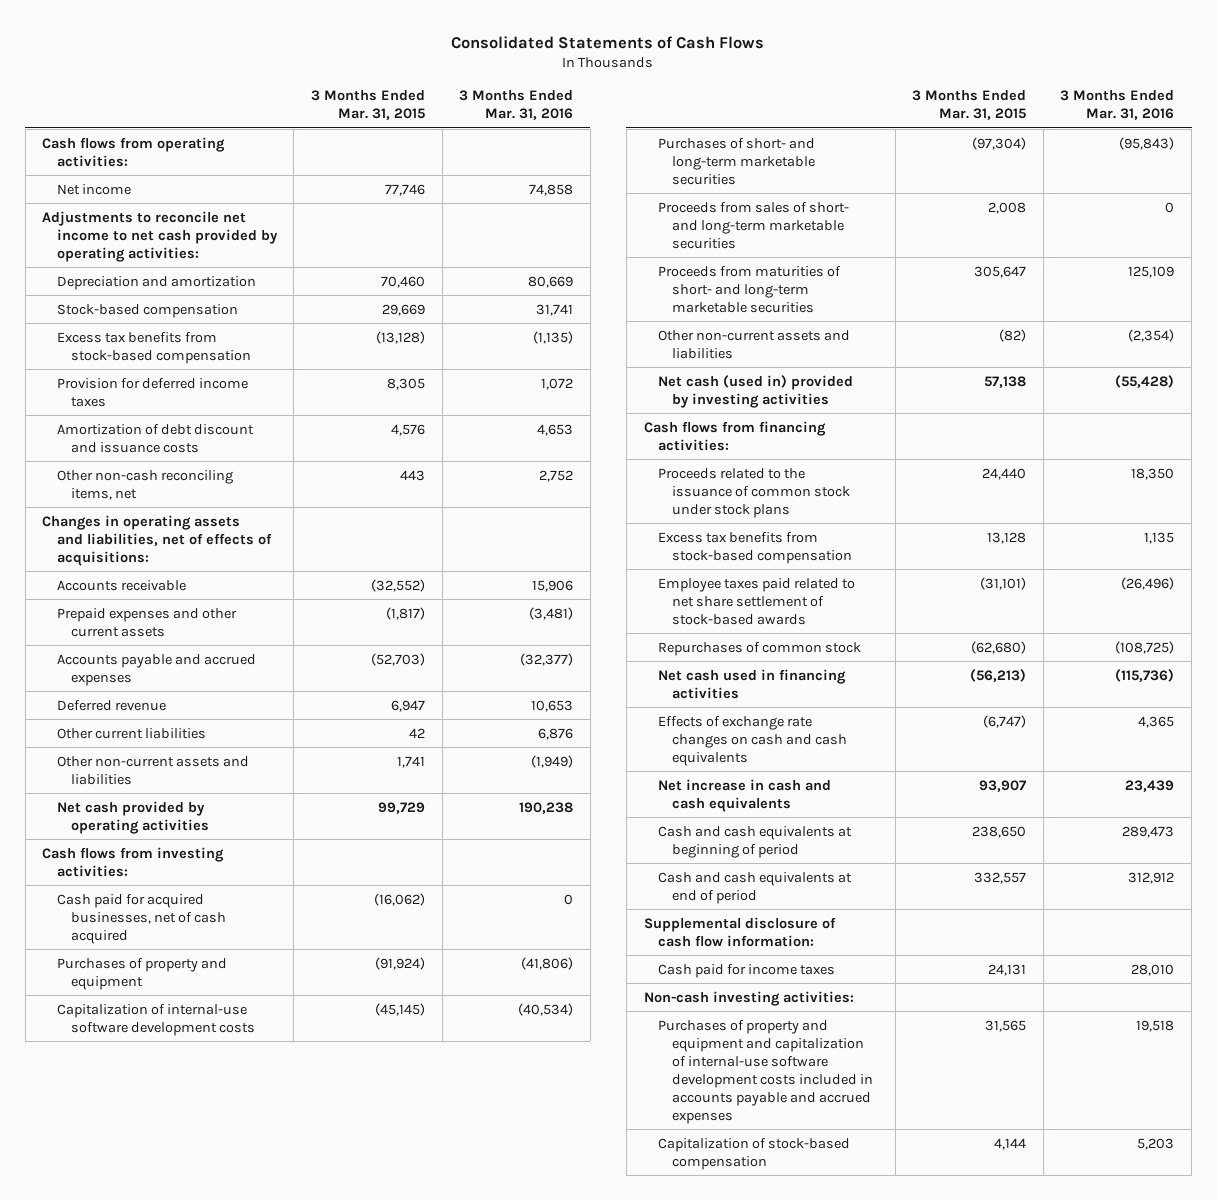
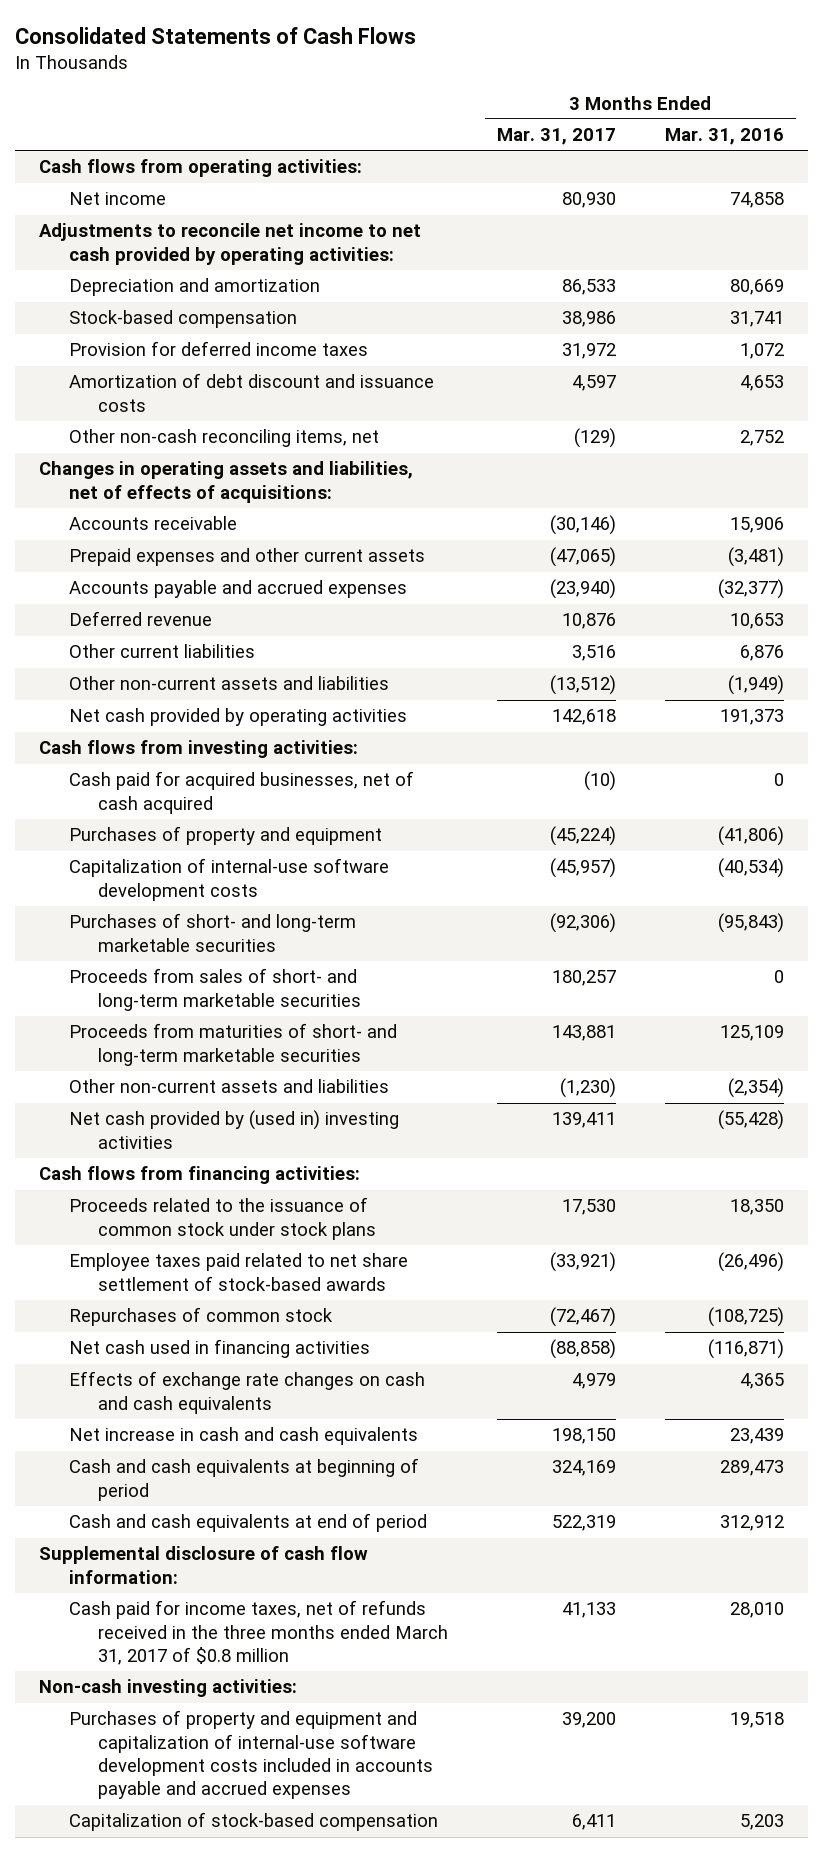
- | 3 Months Ended Mar. 31, 2015 | 3 Months Ended Mar. 31, 2016
+ | 3 Months Ended Mar. 31, 2017 | 3 Months Ended Mar. 31, 2016
- Excess tax benefits from stock-based compensation | (13,128) | (1,135)
- Net cash provided by operating activities | 99,729 | 190,238
+ Net cash provided by operating activities | 142,618 | 191,373
- Net cash (used in) provided by investing activities | 57,138 | (55,428)
+ Net cash provided by (used in) investing activities | 139,411 | (55,428)
- Excess tax benefits from stock-based compensation | 13,128 | 1,135
- Net cash used in financing activities | (56,213) | (115,736)
+ Net cash used in financing activities | (88,858) | (116,871)
- Cash paid for income taxes | 24,131 | 28,010
+ Cash paid for income taxes, net of refunds received in the three months ended March 31, 2017 of $0.8 million | 41,133 | 28,010

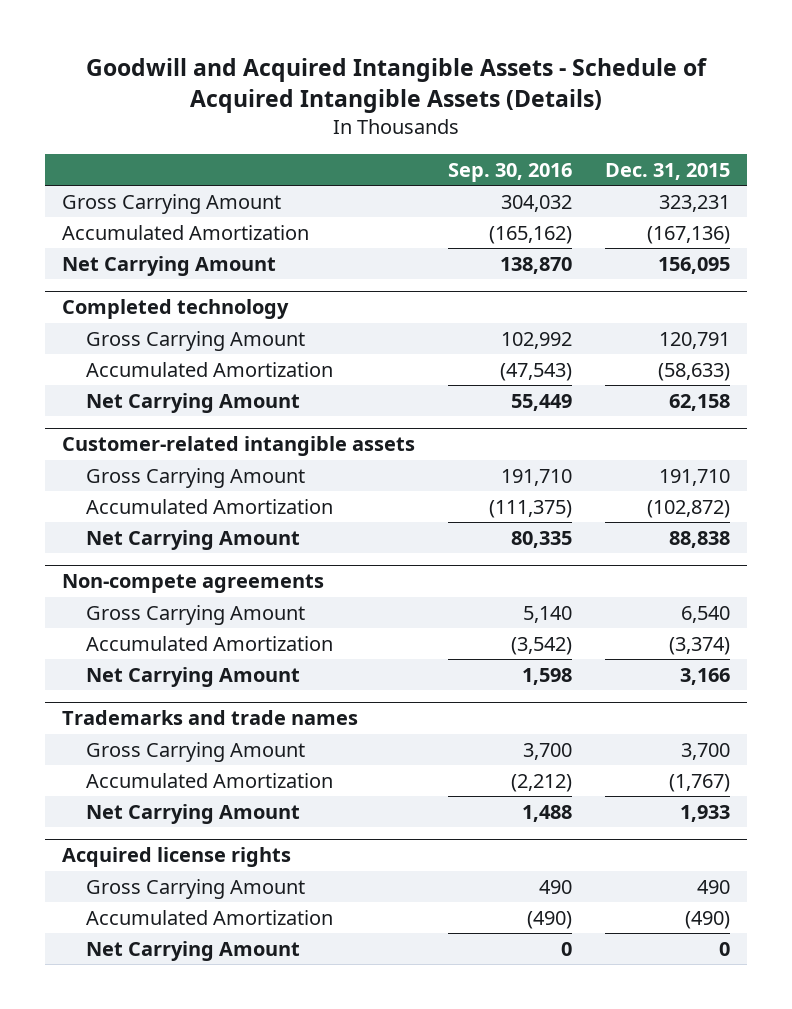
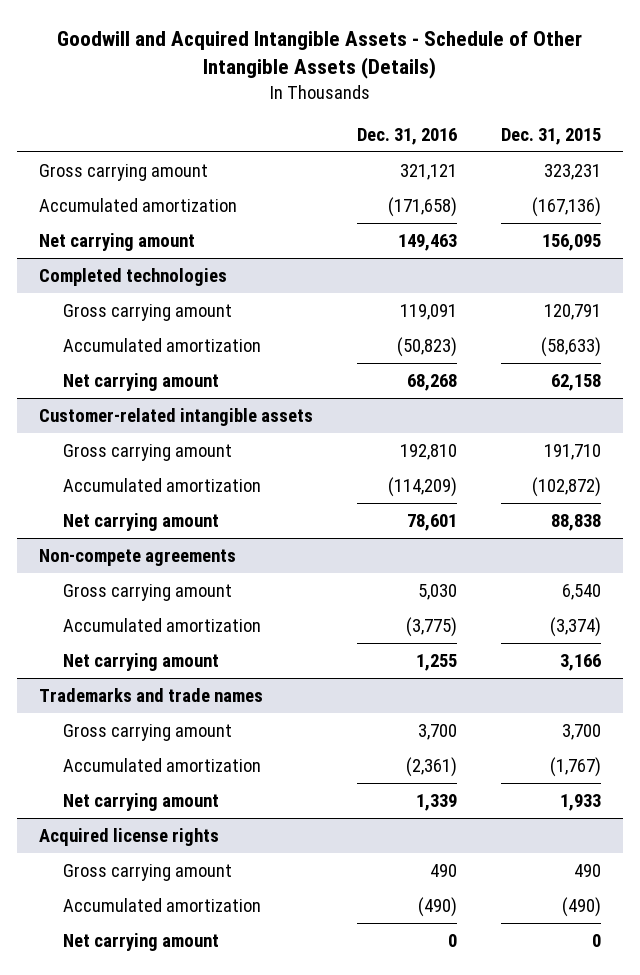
- Goodwill and Acquired Intangible Assets - Schedule of Acquired Intangible Assets (Details)
+ Goodwill and Acquired Intangible Assets - Schedule of Other Intangible Assets (Details)
- | Sep. 30, 2016 | Dec. 31, 2015
+ | Dec. 31, 2016 | Dec. 31, 2015
- Gross Carrying Amount | 304,032 | 323,231
- Accumulated Amortization | (165,162) | (167,136)
- Net Carrying Amount | 138,870 | 156,095
- Completed technology
- Gross Carrying Amount | 102,992 | 120,791
- Accumulated Amortization | (47,543) | (58,633)
- Net Carrying Amount | 55,449 | 62,158
+ Gross carrying amount | 321,121 | 323,231
+ Accumulated amortization | (171,658) | (167,136)
+ Net carrying amount | 149,463 | 156,095
+ Completed technologies
+ Gross carrying amount | 119,091 | 120,791
+ Accumulated amortization | (50,823) | (58,633)
+ Net carrying amount | 68,268 | 62,158
@ Customer-related intangible assets
- Gross Carrying Amount | 191,710 | 191,710
- Accumulated Amortization | (111,375) | (102,872)
- Net Carrying Amount | 80,335 | 88,838
+ Gross carrying amount | 192,810 | 191,710
+ Accumulated amortization | (114,209) | (102,872)
+ Net carrying amount | 78,601 | 88,838
@ Non-compete agreements
- Gross Carrying Amount | 5,140 | 6,540
- Accumulated Amortization | (3,542) | (3,374)
- Net Carrying Amount | 1,598 | 3,166
+ Gross carrying amount | 5,030 | 6,540
+ Accumulated amortization | (3,775) | (3,374)
+ Net carrying amount | 1,255 | 3,166
@ Trademarks and trade names
- Gross Carrying Amount | 3,700 | 3,700
- Accumulated Amortization | (2,212) | (1,767)
- Net Carrying Amount | 1,488 | 1,933
+ Gross carrying amount | 3,700 | 3,700
+ Accumulated amortization | (2,361) | (1,767)
+ Net carrying amount | 1,339 | 1,933
@ Acquired license rights
- Gross Carrying Amount | 490 | 490
- Accumulated Amortization | (490) | (490)
- Net Carrying Amount | 0 | 0
+ Gross carrying amount | 490 | 490
+ Accumulated amortization | (490) | (490)
+ Net carrying amount | 0 | 0

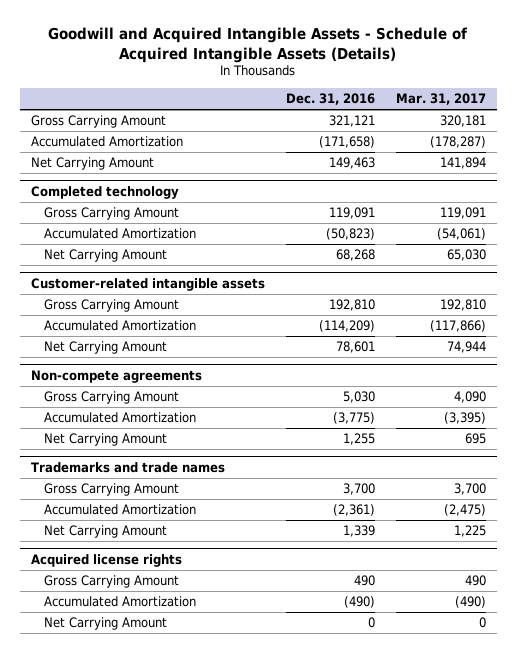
- Goodwill and Acquired Intangible Assets - Schedule of Other Intangible Assets (Details)
+ Goodwill and Acquired Intangible Assets - Schedule of Acquired Intangible Assets (Details)
- | Dec. 31, 2016 | Dec. 31, 2015
+ | Dec. 31, 2016 | Mar. 31, 2017
- Gross carrying amount | 321,121 | 323,231
- Accumulated amortization | (171,658) | (167,136)
- Net carrying amount | 149,463 | 156,095
- Completed technologies
- Gross carrying amount | 119,091 | 120,791
- Accumulated amortization | (50,823) | (58,633)
- Net carrying amount | 68,268 | 62,158
+ Gross Carrying Amount | 321,121 | 320,181
+ Accumulated Amortization | (171,658) | (178,287)
+ Net Carrying Amount | 149,463 | 141,894
+ Completed technology
+ Gross Carrying Amount | 119,091 | 119,091
+ Accumulated Amortization | (50,823) | (54,061)
+ Net Carrying Amount | 68,268 | 65,030
@ Customer-related intangible assets
- Gross carrying amount | 192,810 | 191,710
- Accumulated amortization | (114,209) | (102,872)
- Net carrying amount | 78,601 | 88,838
+ Gross Carrying Amount | 192,810 | 192,810
+ Accumulated Amortization | (114,209) | (117,866)
+ Net Carrying Amount | 78,601 | 74,944
@ Non-compete agreements
- Gross carrying amount | 5,030 | 6,540
- Accumulated amortization | (3,775) | (3,374)
- Net carrying amount | 1,255 | 3,166
+ Gross Carrying Amount | 5,030 | 4,090
+ Accumulated Amortization | (3,775) | (3,395)
+ Net Carrying Amount | 1,255 | 695
@ Trademarks and trade names
- Gross carrying amount | 3,700 | 3,700
- Accumulated amortization | (2,361) | (1,767)
- Net carrying amount | 1,339 | 1,933
+ Gross Carrying Amount | 3,700 | 3,700
+ Accumulated Amortization | (2,361) | (2,475)
+ Net Carrying Amount | 1,339 | 1,225
@ Acquired license rights
- Gross carrying amount | 490 | 490
- Accumulated amortization | (490) | (490)
- Net carrying amount | 0 | 0
+ Gross Carrying Amount | 490 | 490
+ Accumulated Amortization | (490) | (490)
+ Net Carrying Amount | 0 | 0

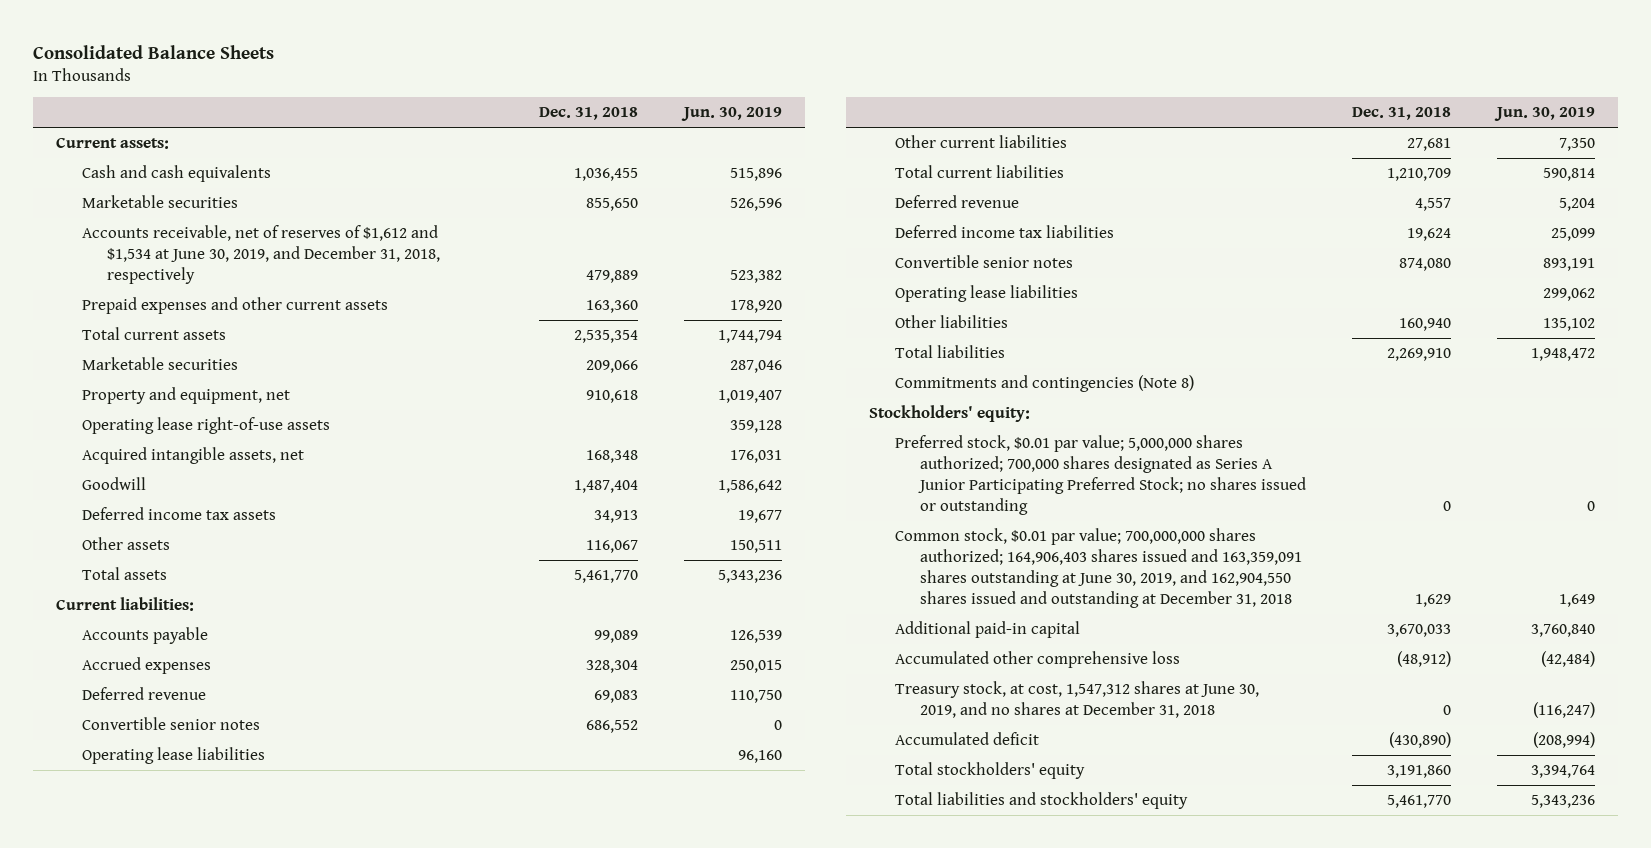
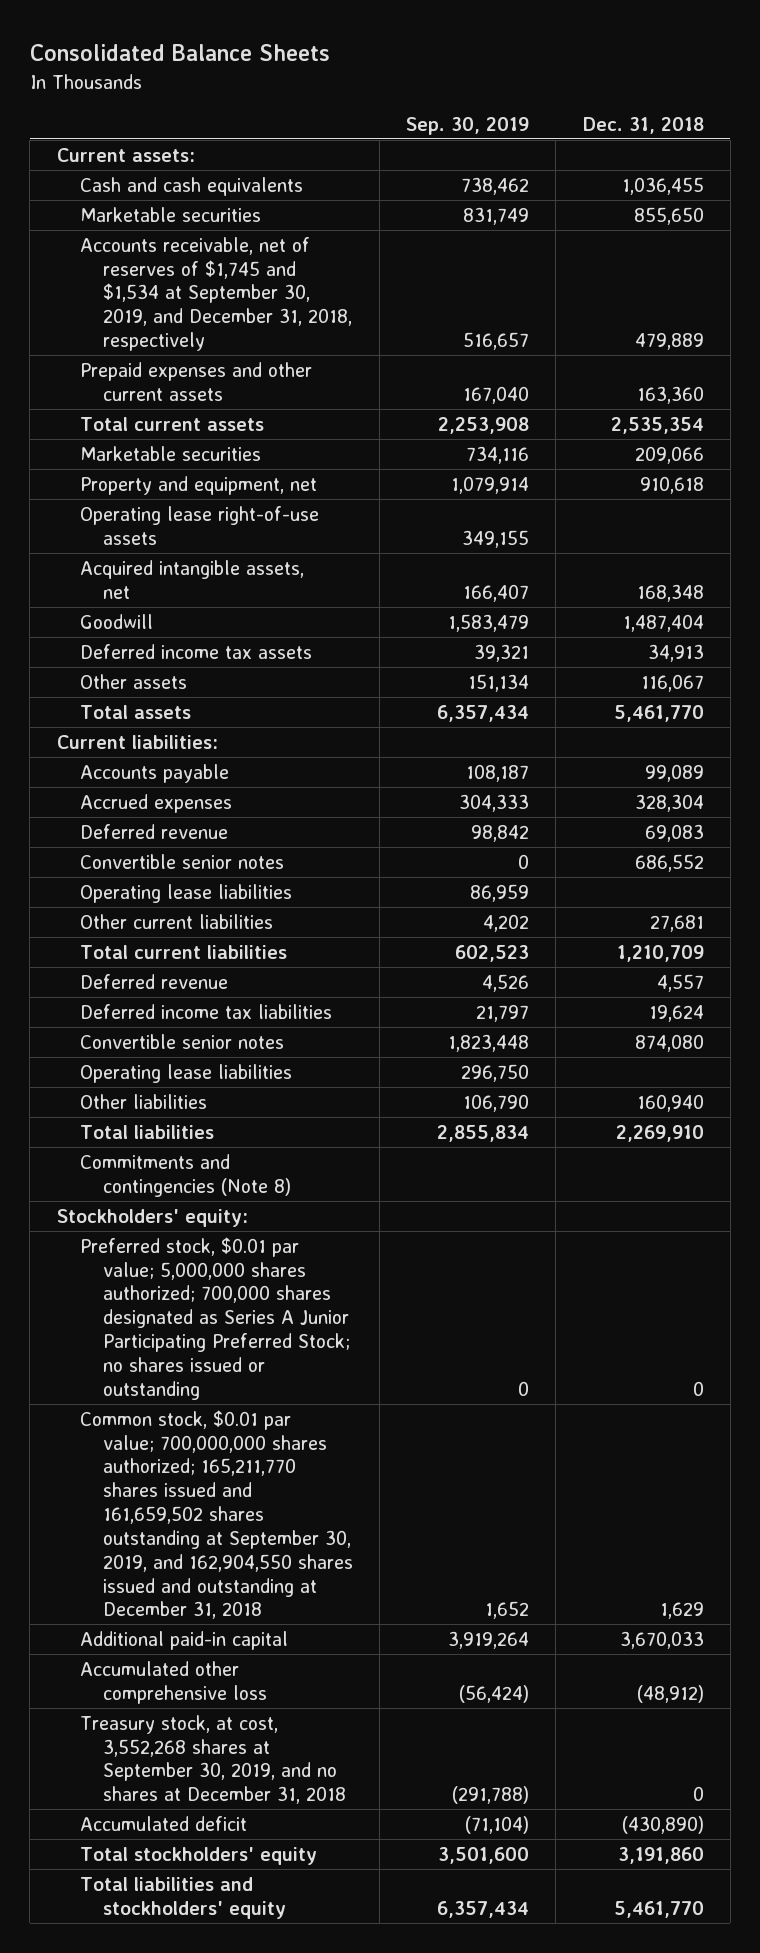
- | Dec. 31, 2018 | Jun. 30, 2019
+ | Sep. 30, 2019 | Dec. 31, 2018
- Accounts receivable, net of reserves of $1,612 and $1,534 at June 30, 2019, and December 31, 2018, respectively | 479,889 | 523,382
+ Accounts receivable, net of reserves of $1,745 and $1,534 at September 30, 2019, and December 31, 2018, respectively | 516,657 | 479,889
- Common stock, $0.01 par value; 700,000,000 shares authorized; 164,906,403 shares issued and 163,359,091 shares outstanding at June 30, 2019, and 162,904,550 shares issued and outstanding at December 31, 2018 | 1,629 | 1,649
+ Common stock, $0.01 par value; 700,000,000 shares authorized; 165,211,770 shares issued and 161,659,502 shares outstanding at September 30, 2019, and 162,904,550 shares issued and outstanding at December 31, 2018 | 1,652 | 1,629
- Treasury stock, at cost, 1,547,312 shares at June 30, 2019, and no shares at December 31, 2018 | 0 | (116,247)
+ Treasury stock, at cost, 3,552,268 shares at September 30, 2019, and no shares at December 31, 2018 | (291,788) | 0

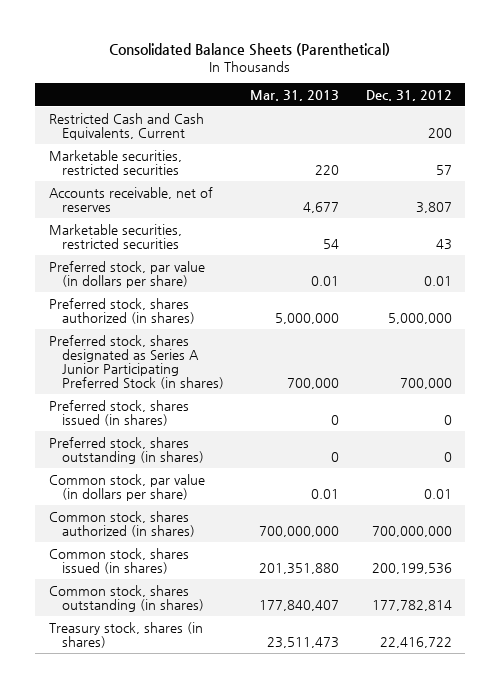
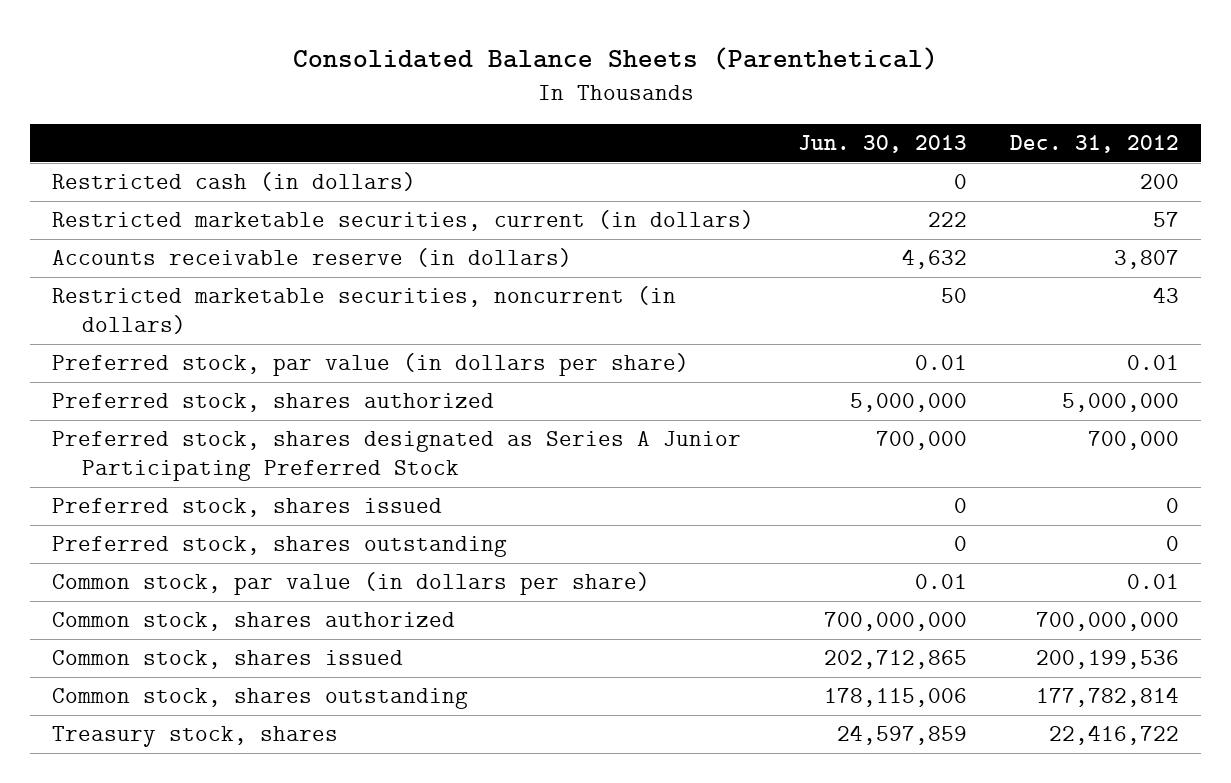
- | Mar. 31, 2013 | Dec. 31, 2012
+ | Jun. 30, 2013 | Dec. 31, 2012
- Restricted Cash and Cash Equivalents, Current | | 200
- Marketable securities, restricted securities | 220 | 57
- Accounts receivable, net of reserves | 4,677 | 3,807
- Marketable securities, restricted securities | 54 | 43
+ Restricted cash (in dollars) | 0 | 200
+ Restricted marketable securities, current (in dollars) | 222 | 57
+ Accounts receivable reserve (in dollars) | 4,632 | 3,807
+ Restricted marketable securities, noncurrent (in dollars) | 50 | 43
- Preferred stock, shares authorized (in shares) | 5,000,000 | 5,000,000
- Preferred stock, shares designated as Series A Junior Participating Preferred Stock (in shares) | 700,000 | 700,000
- Preferred stock, shares issued (in shares) | 0 | 0
- Preferred stock, shares outstanding (in shares) | 0 | 0
+ Preferred stock, shares authorized | 5,000,000 | 5,000,000
+ Preferred stock, shares designated as Series A Junior Participating Preferred Stock | 700,000 | 700,000
+ Preferred stock, shares issued | 0 | 0
+ Preferred stock, shares outstanding | 0 | 0
- Common stock, shares authorized (in shares) | 700,000,000 | 700,000,000
- Common stock, shares issued (in shares) | 201,351,880 | 200,199,536
- Common stock, shares outstanding (in shares) | 177,840,407 | 177,782,814
- Treasury stock, shares (in shares) | 23,511,473 | 22,416,722
+ Common stock, shares authorized | 700,000,000 | 700,000,000
+ Common stock, shares issued | 202,712,865 | 200,199,536
+ Common stock, shares outstanding | 178,115,006 | 177,782,814
+ Treasury stock, shares | 24,597,859 | 22,416,722

